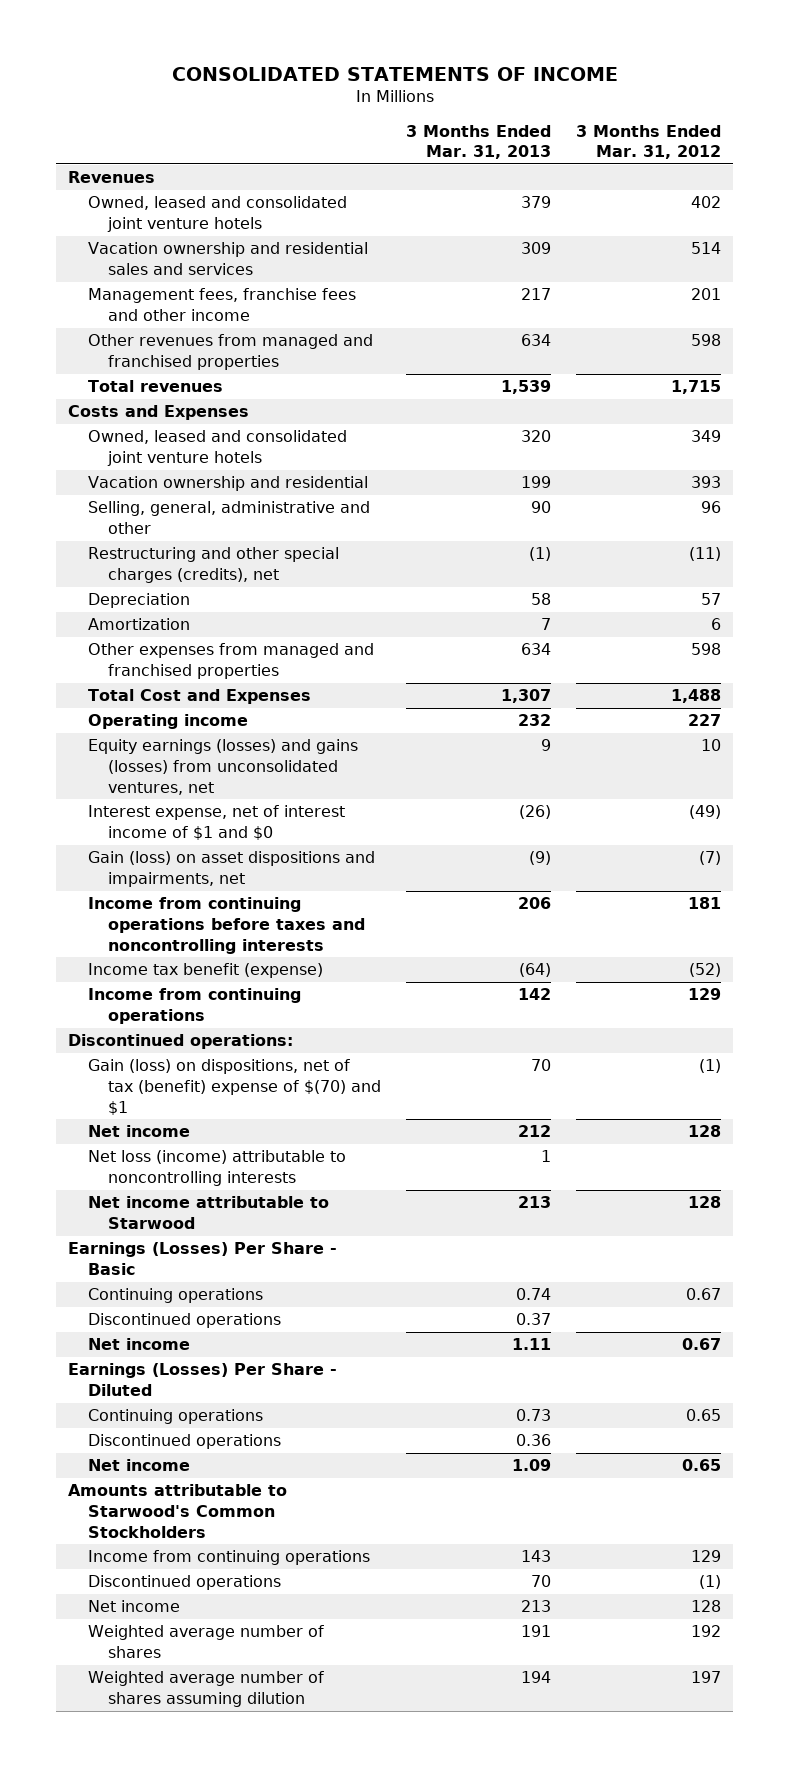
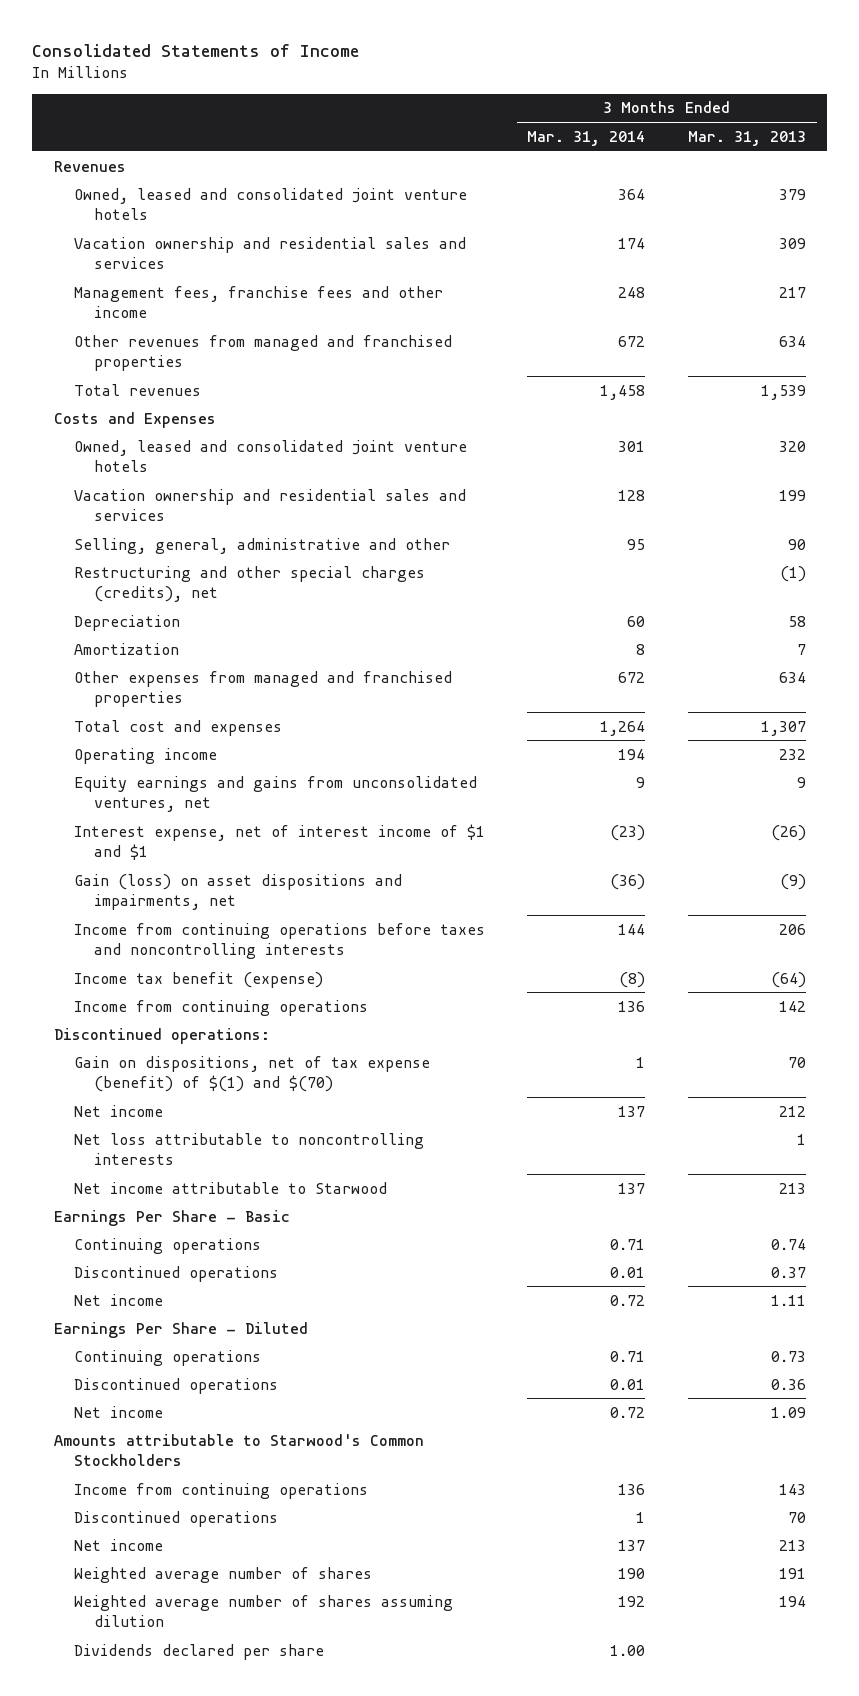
- CONSOLIDATED STATEMENTS OF INCOME
+ Consolidated Statements of Income
- | 3 Months Ended Mar. 31, 2013 | 3 Months Ended Mar. 31, 2012
+ | 3 Months Ended Mar. 31, 2014 | 3 Months Ended Mar. 31, 2013
- Vacation ownership and residential | 199 | 393
+ Vacation ownership and residential sales and services | 128 | 199
- Total Cost and Expenses | 1,307 | 1,488
+ Total cost and expenses | 1,264 | 1,307
- Equity earnings (losses) and gains (losses) from unconsolidated ventures, net | 9 | 10
- Interest expense, net of interest income of $1 and $0 | (26) | (49)
+ Equity earnings and gains from unconsolidated ventures, net | 9 | 9
+ Interest expense, net of interest income of $1 and $1 | (23) | (26)
- Gain (loss) on dispositions, net of tax (benefit) expense of $(70) and $1 | 70 | (1)
+ Gain on dispositions, net of tax expense (benefit) of $(1) and $(70) | 1 | 70
- Net loss (income) attributable to noncontrolling interests | 1 |
+ Net loss attributable to noncontrolling interests | | 1
- Earnings (Losses) Per Share - Basic
+ Earnings Per Share - Basic
- Earnings (Losses) Per Share - Diluted
+ Earnings Per Share - Diluted
+ Dividends declared per share | 1.00 |

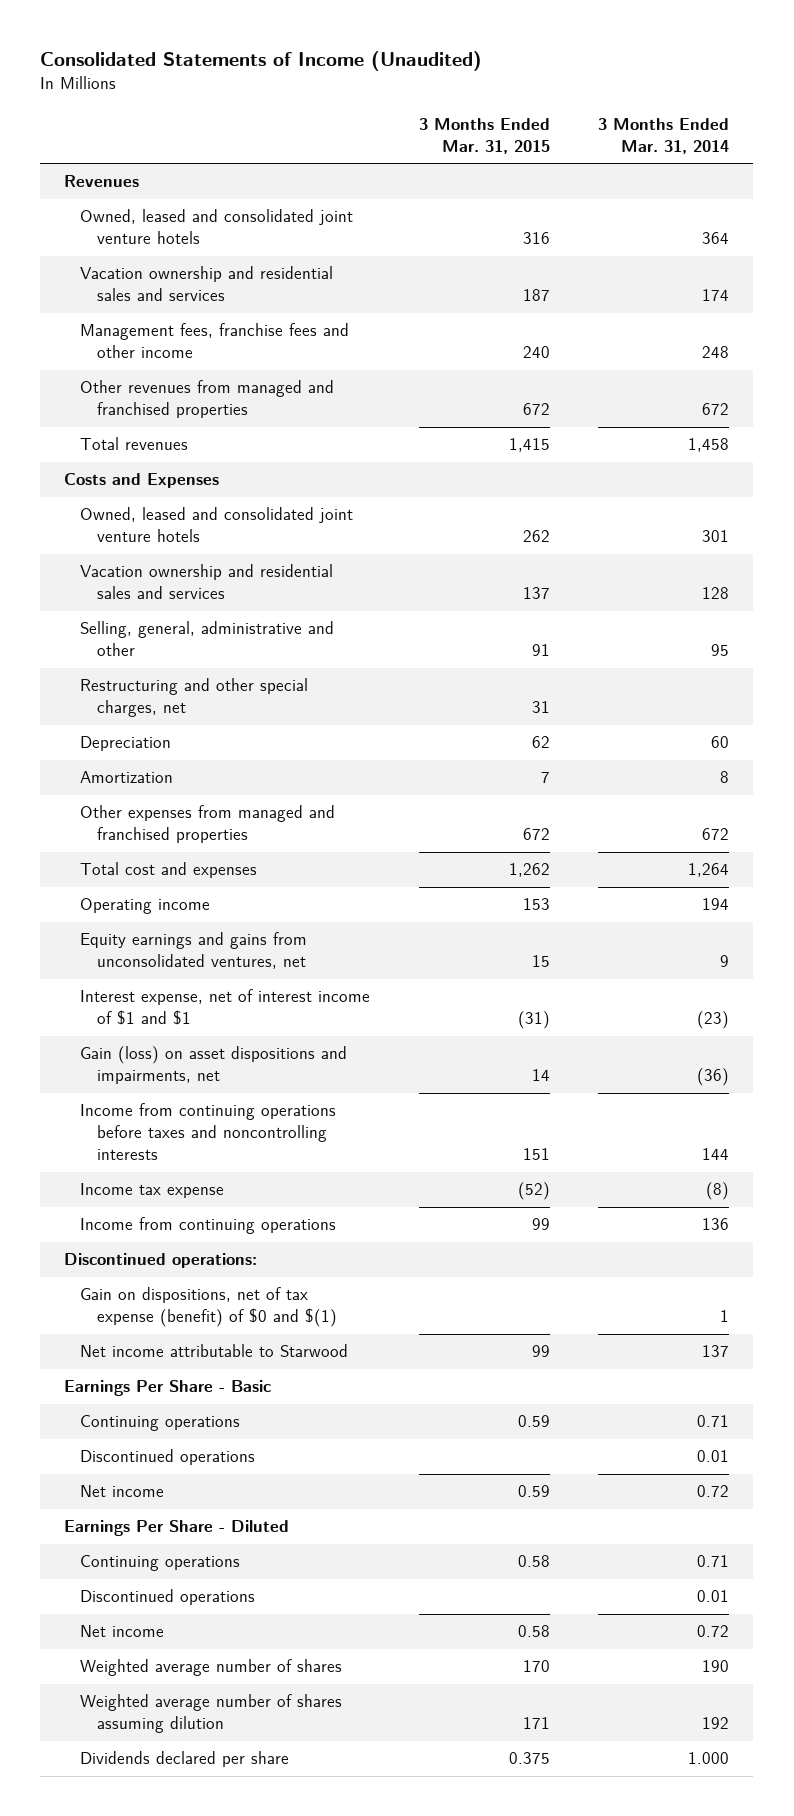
- Consolidated Statements of Income
+ Consolidated Statements of Income (Unaudited)
- | 3 Months Ended Mar. 31, 2014 | 3 Months Ended Mar. 31, 2013
+ | 3 Months Ended Mar. 31, 2015 | 3 Months Ended Mar. 31, 2014
- Restructuring and other special charges (credits), net | | (1)
+ Restructuring and other special charges, net | 31 |
- Income tax benefit (expense) | (8) | (64)
+ Income tax expense | (52) | (8)
- Gain on dispositions, net of tax expense (benefit) of $(1) and $(70) | 1 | 70
- Net income | 137 | 212
- Net loss attributable to noncontrolling interests | | 1
+ Gain on dispositions, net of tax expense (benefit) of $0 and $(1) | | 1
- Amounts attributable to Starwood's Common Stockholders
- Income from continuing operations | 136 | 143
- Discontinued operations | 1 | 70
- Net income | 137 | 213
- Dividends declared per share | 1.00 |
+ Dividends declared per share | 0.375 | 1.000

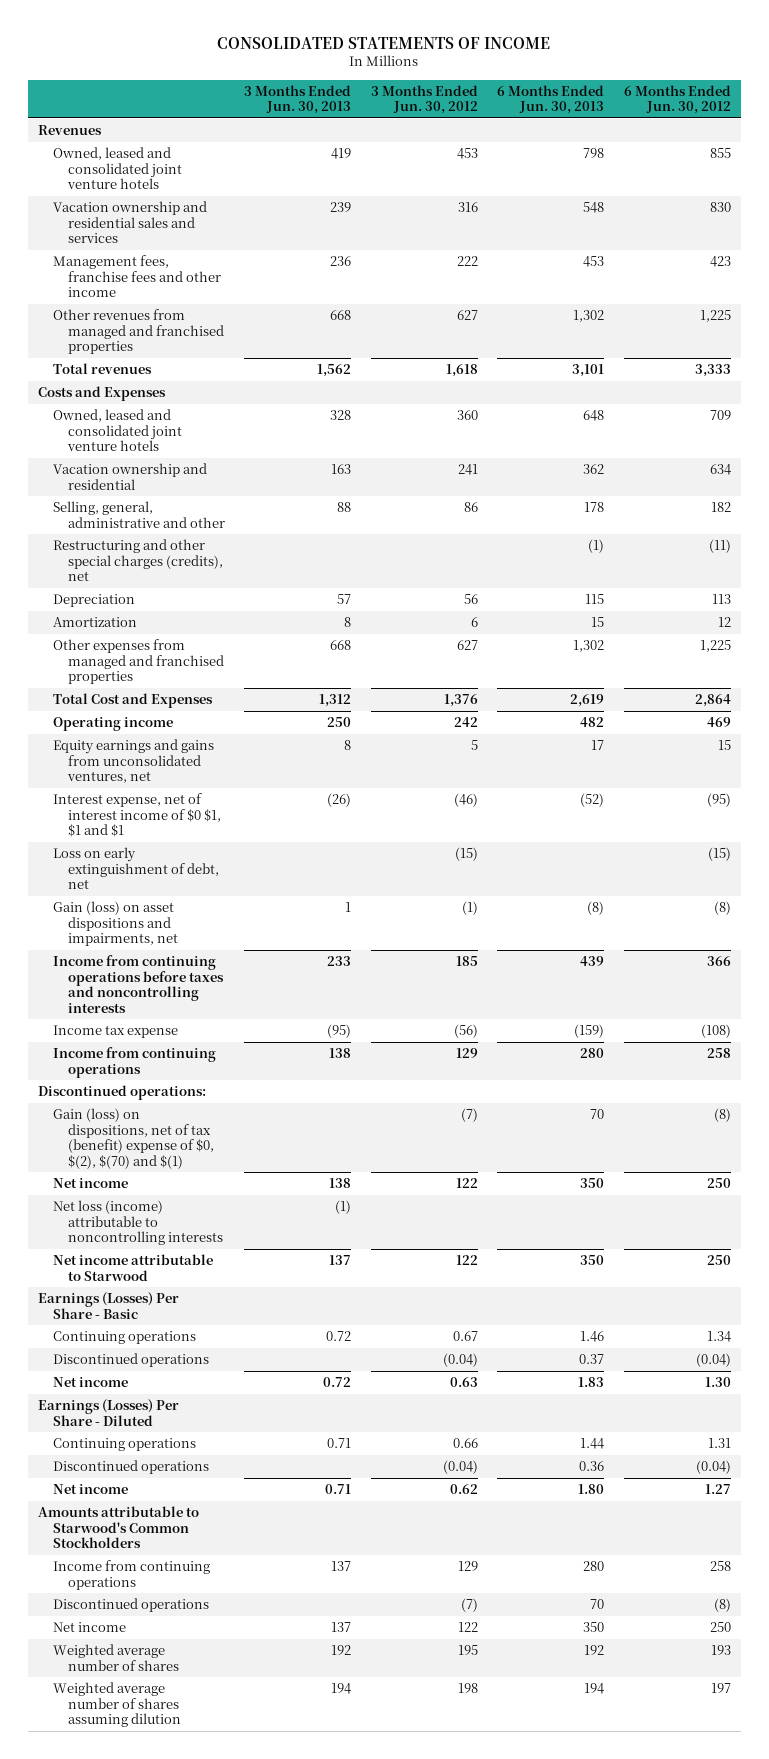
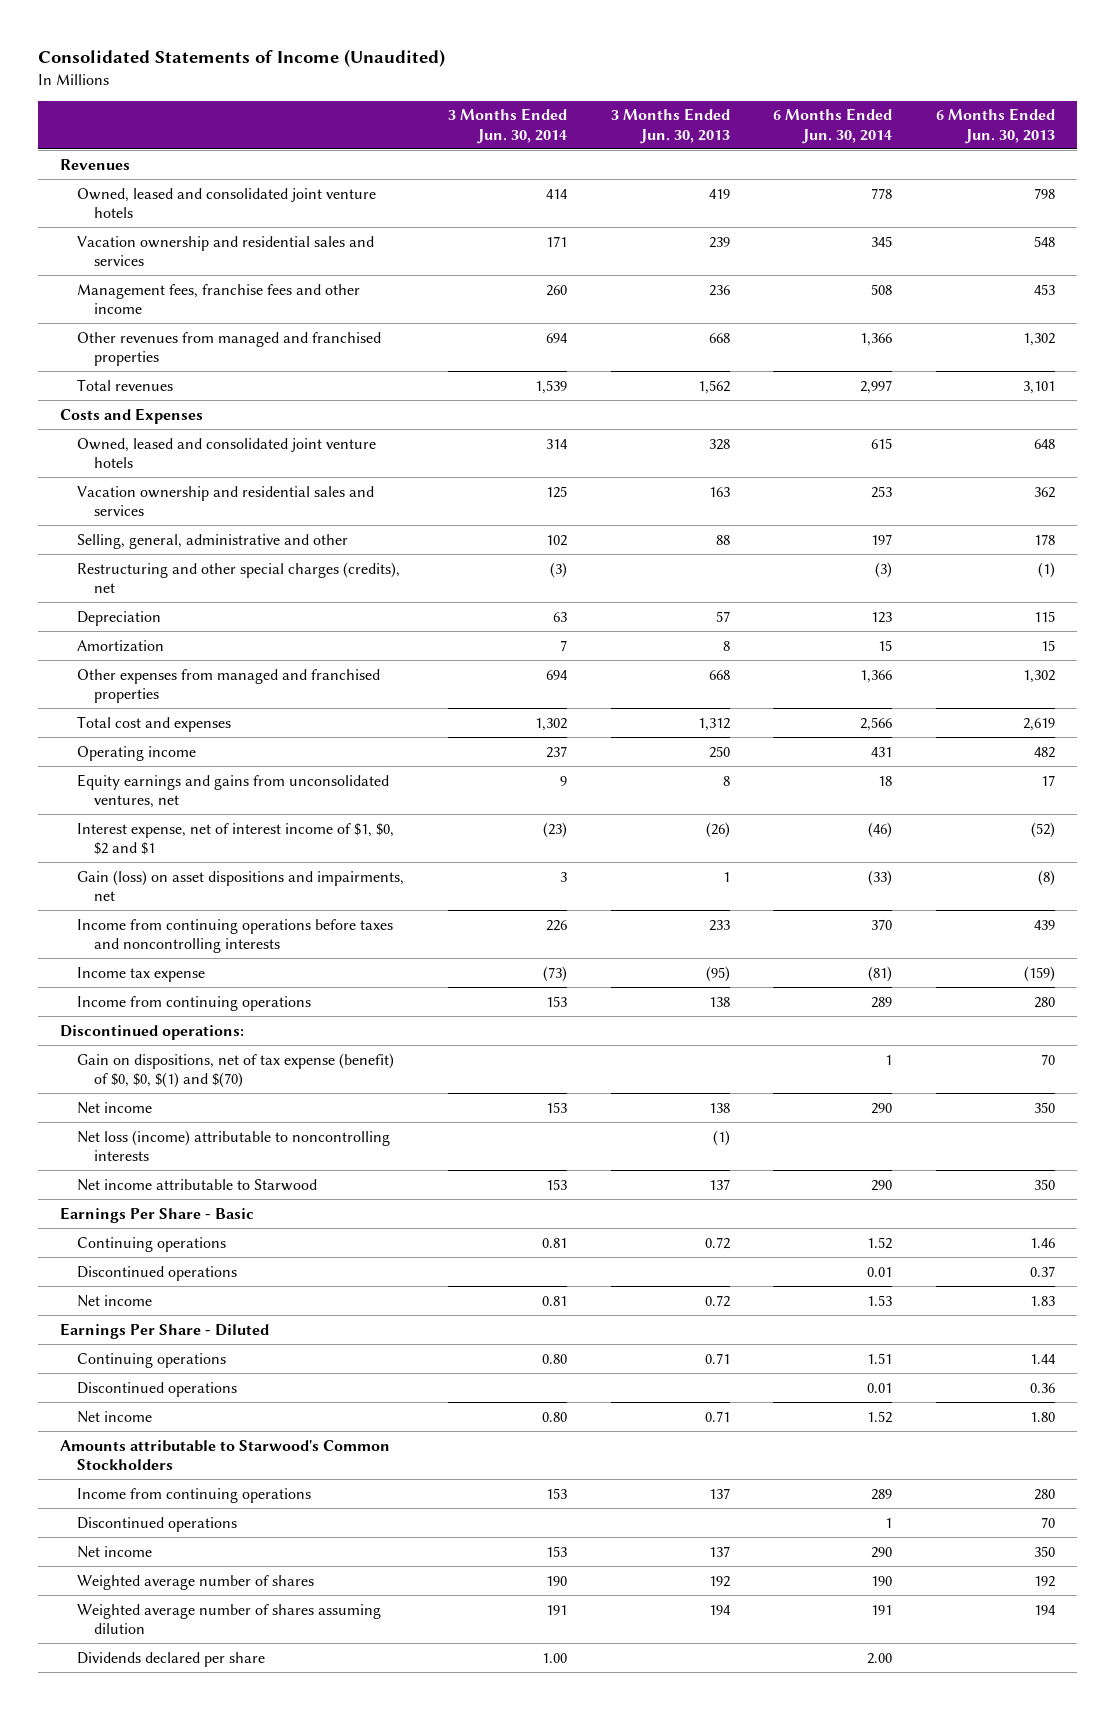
- CONSOLIDATED STATEMENTS OF INCOME
+ Consolidated Statements of Income (Unaudited)
- | 3 Months Ended Jun. 30, 2013 | 3 Months Ended Jun. 30, 2012 | 6 Months Ended Jun. 30, 2013 | 6 Months Ended Jun. 30, 2012
+ | 3 Months Ended Jun. 30, 2014 | 3 Months Ended Jun. 30, 2013 | 6 Months Ended Jun. 30, 2014 | 6 Months Ended Jun. 30, 2013
- Vacation ownership and residential | 163 | 241 | 362 | 634
+ Vacation ownership and residential sales and services | 125 | 163 | 253 | 362
- Total Cost and Expenses | 1,312 | 1,376 | 2,619 | 2,864
+ Total cost and expenses | 1,302 | 1,312 | 2,566 | 2,619
- Interest expense, net of interest income of $0 $1, $1 and $1 | (26) | (46) | (52) | (95)
- Loss on early extinguishment of debt, net | | (15) | | (15)
+ Interest expense, net of interest income of $1, $0, $2 and $1 | (23) | (26) | (46) | (52)
- Gain (loss) on dispositions, net of tax (benefit) expense of $0, $(2), $(70) and $(1) | | (7) | 70 | (8)
+ Gain on dispositions, net of tax expense (benefit) of $0, $0, $(1) and $(70) | | | 1 | 70
- Earnings (Losses) Per Share - Basic
+ Earnings Per Share - Basic
- Earnings (Losses) Per Share - Diluted
+ Earnings Per Share - Diluted
+ Dividends declared per share | 1.00 | | 2.00 |

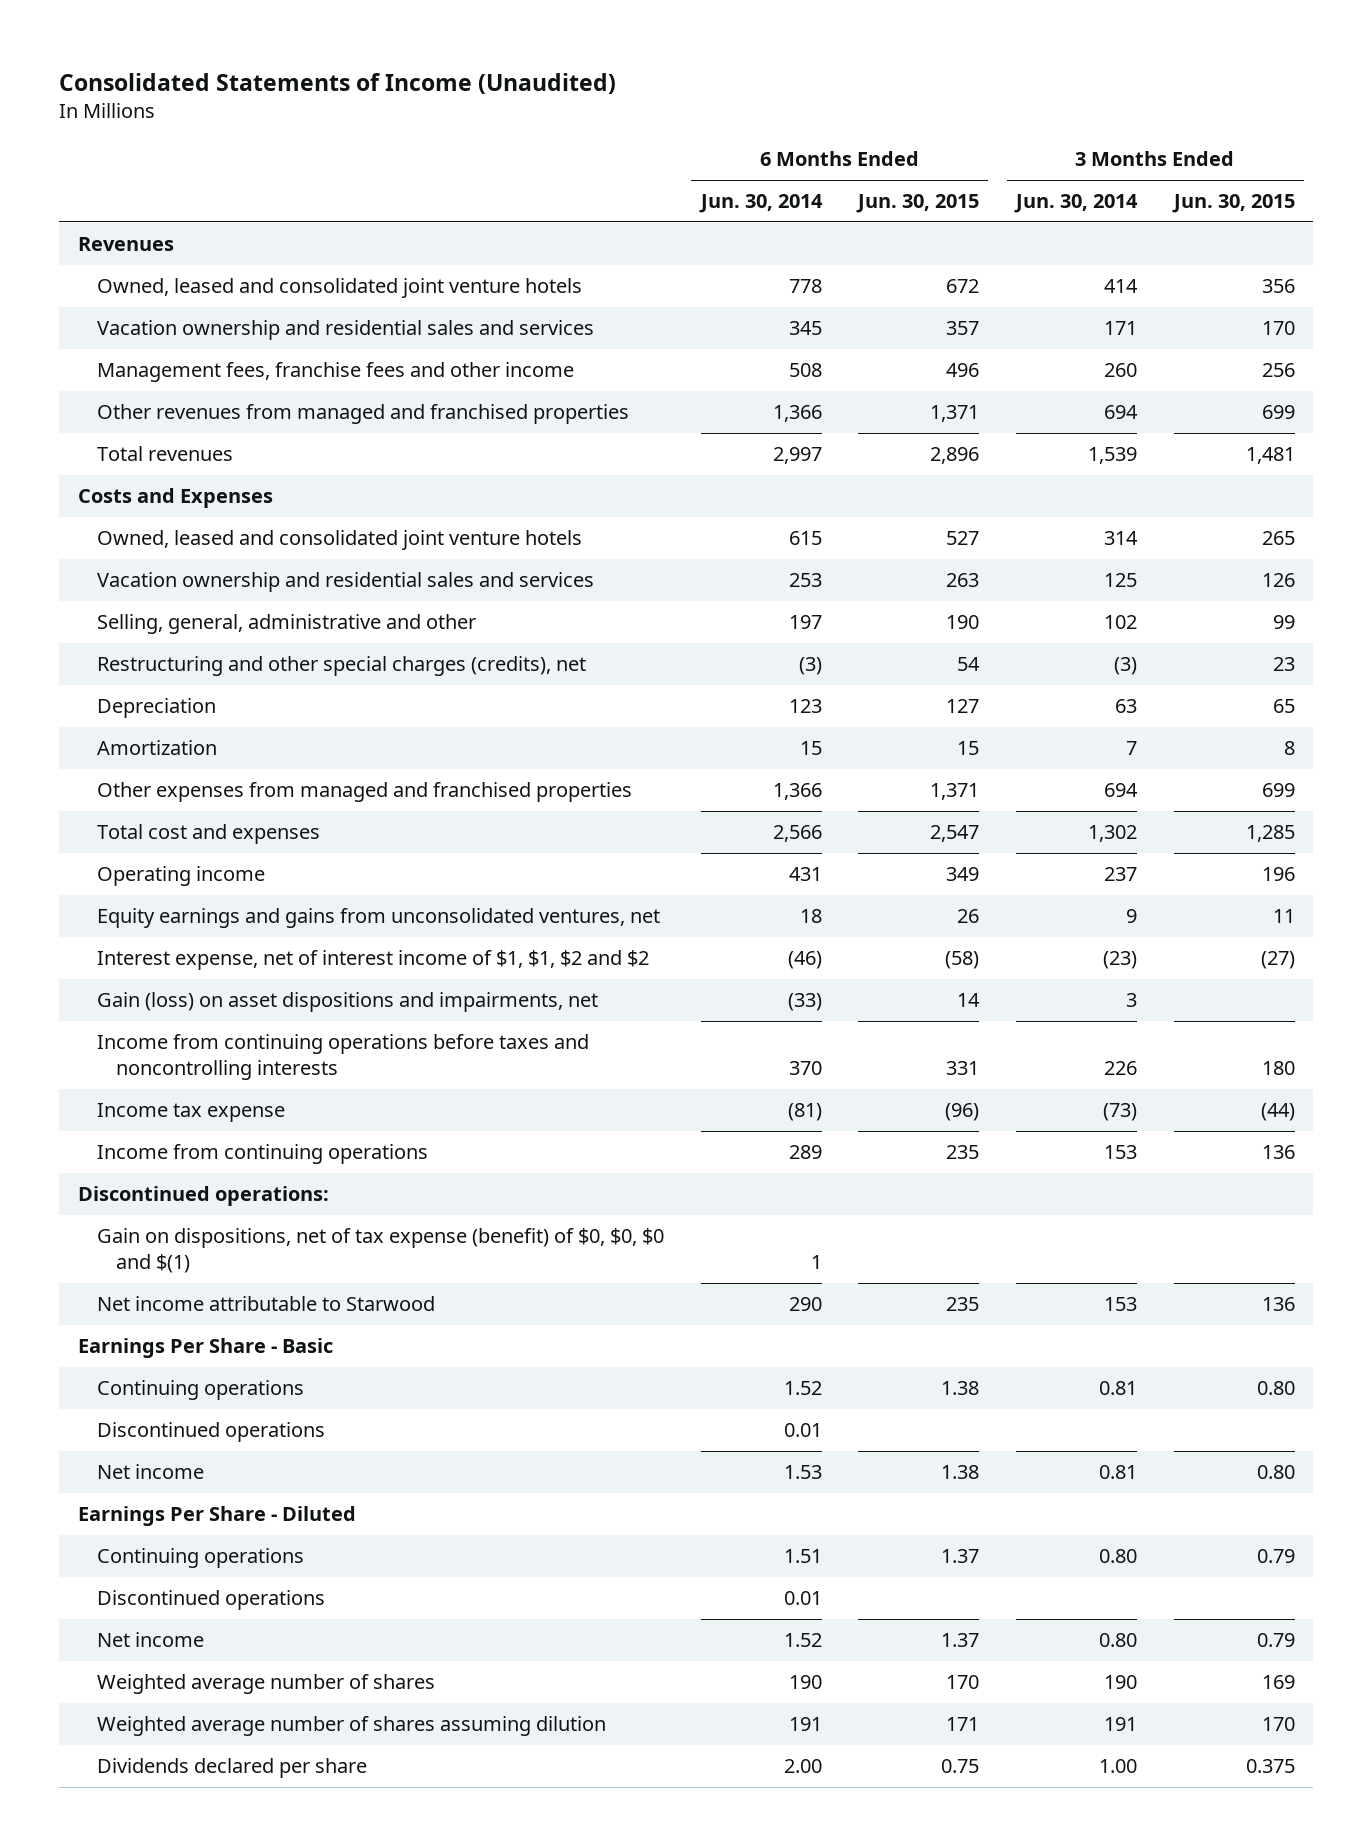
- | 3 Months Ended Jun. 30, 2014 | 3 Months Ended Jun. 30, 2013 | 6 Months Ended Jun. 30, 2014 | 6 Months Ended Jun. 30, 2013
+ | 6 Months Ended Jun. 30, 2014 | 6 Months Ended Jun. 30, 2015 | 3 Months Ended Jun. 30, 2014 | 3 Months Ended Jun. 30, 2015
- Interest expense, net of interest income of $1, $0, $2 and $1 | (23) | (26) | (46) | (52)
+ Interest expense, net of interest income of $1, $1, $2 and $2 | (46) | (58) | (23) | (27)
- Gain on dispositions, net of tax expense (benefit) of $0, $0, $(1) and $(70) | | | 1 | 70
- Net income | 153 | 138 | 290 | 350
- Net loss (income) attributable to noncontrolling interests | | (1) | |
+ Gain on dispositions, net of tax expense (benefit) of $0, $0, $0 and $(1) | 1 | | |
- Amounts attributable to Starwood's Common Stockholders
- Income from continuing operations | 153 | 137 | 289 | 280
- Discontinued operations | | | 1 | 70
- Net income | 153 | 137 | 290 | 350

